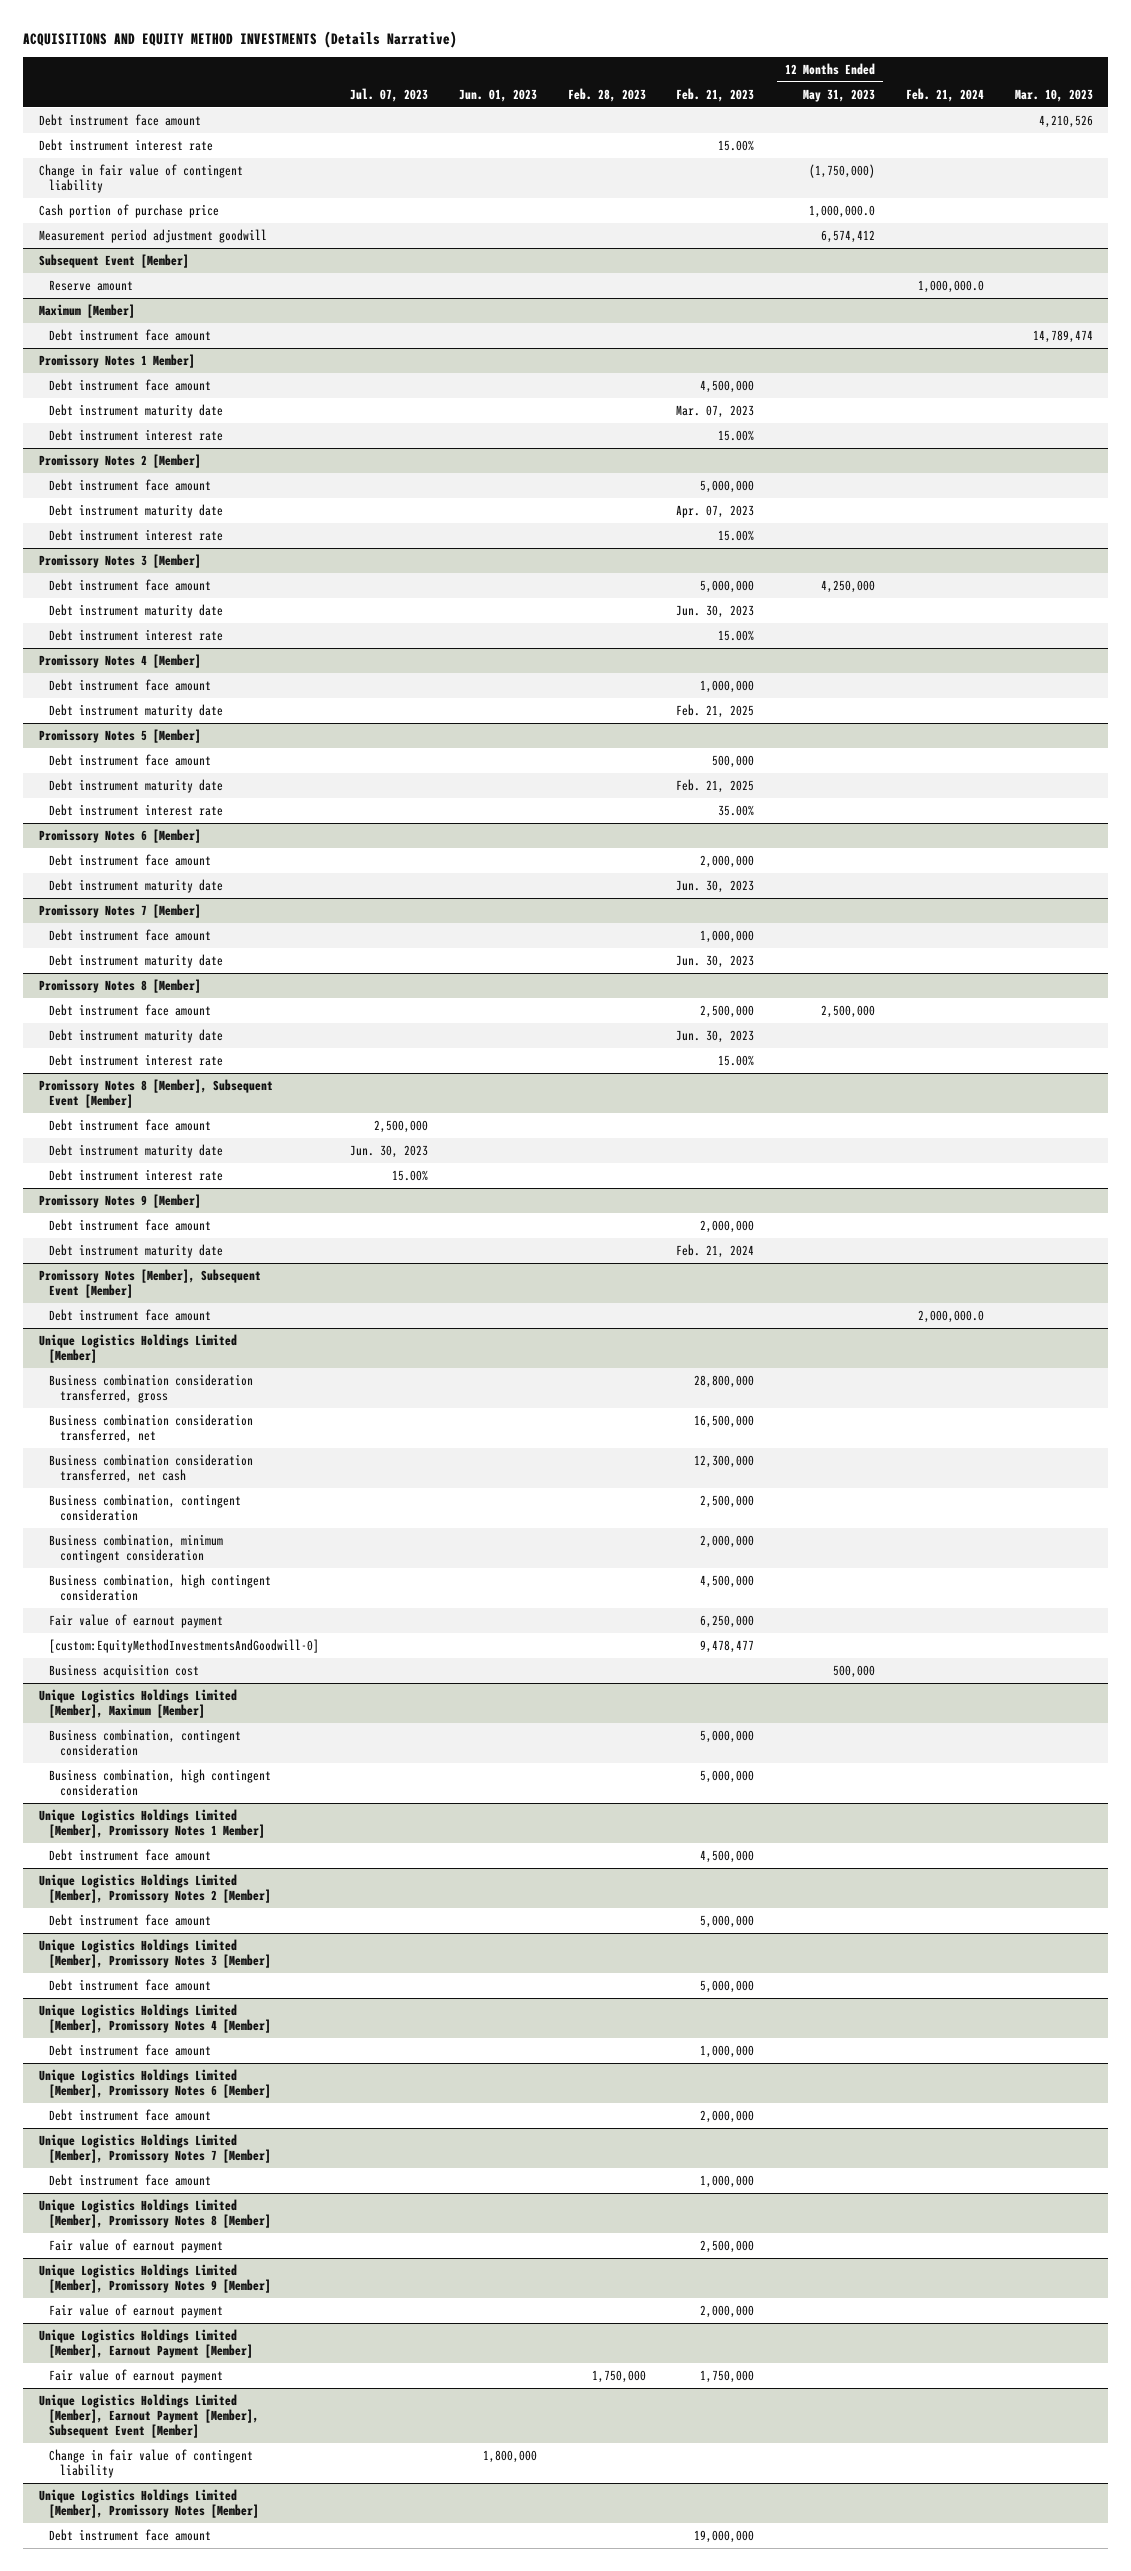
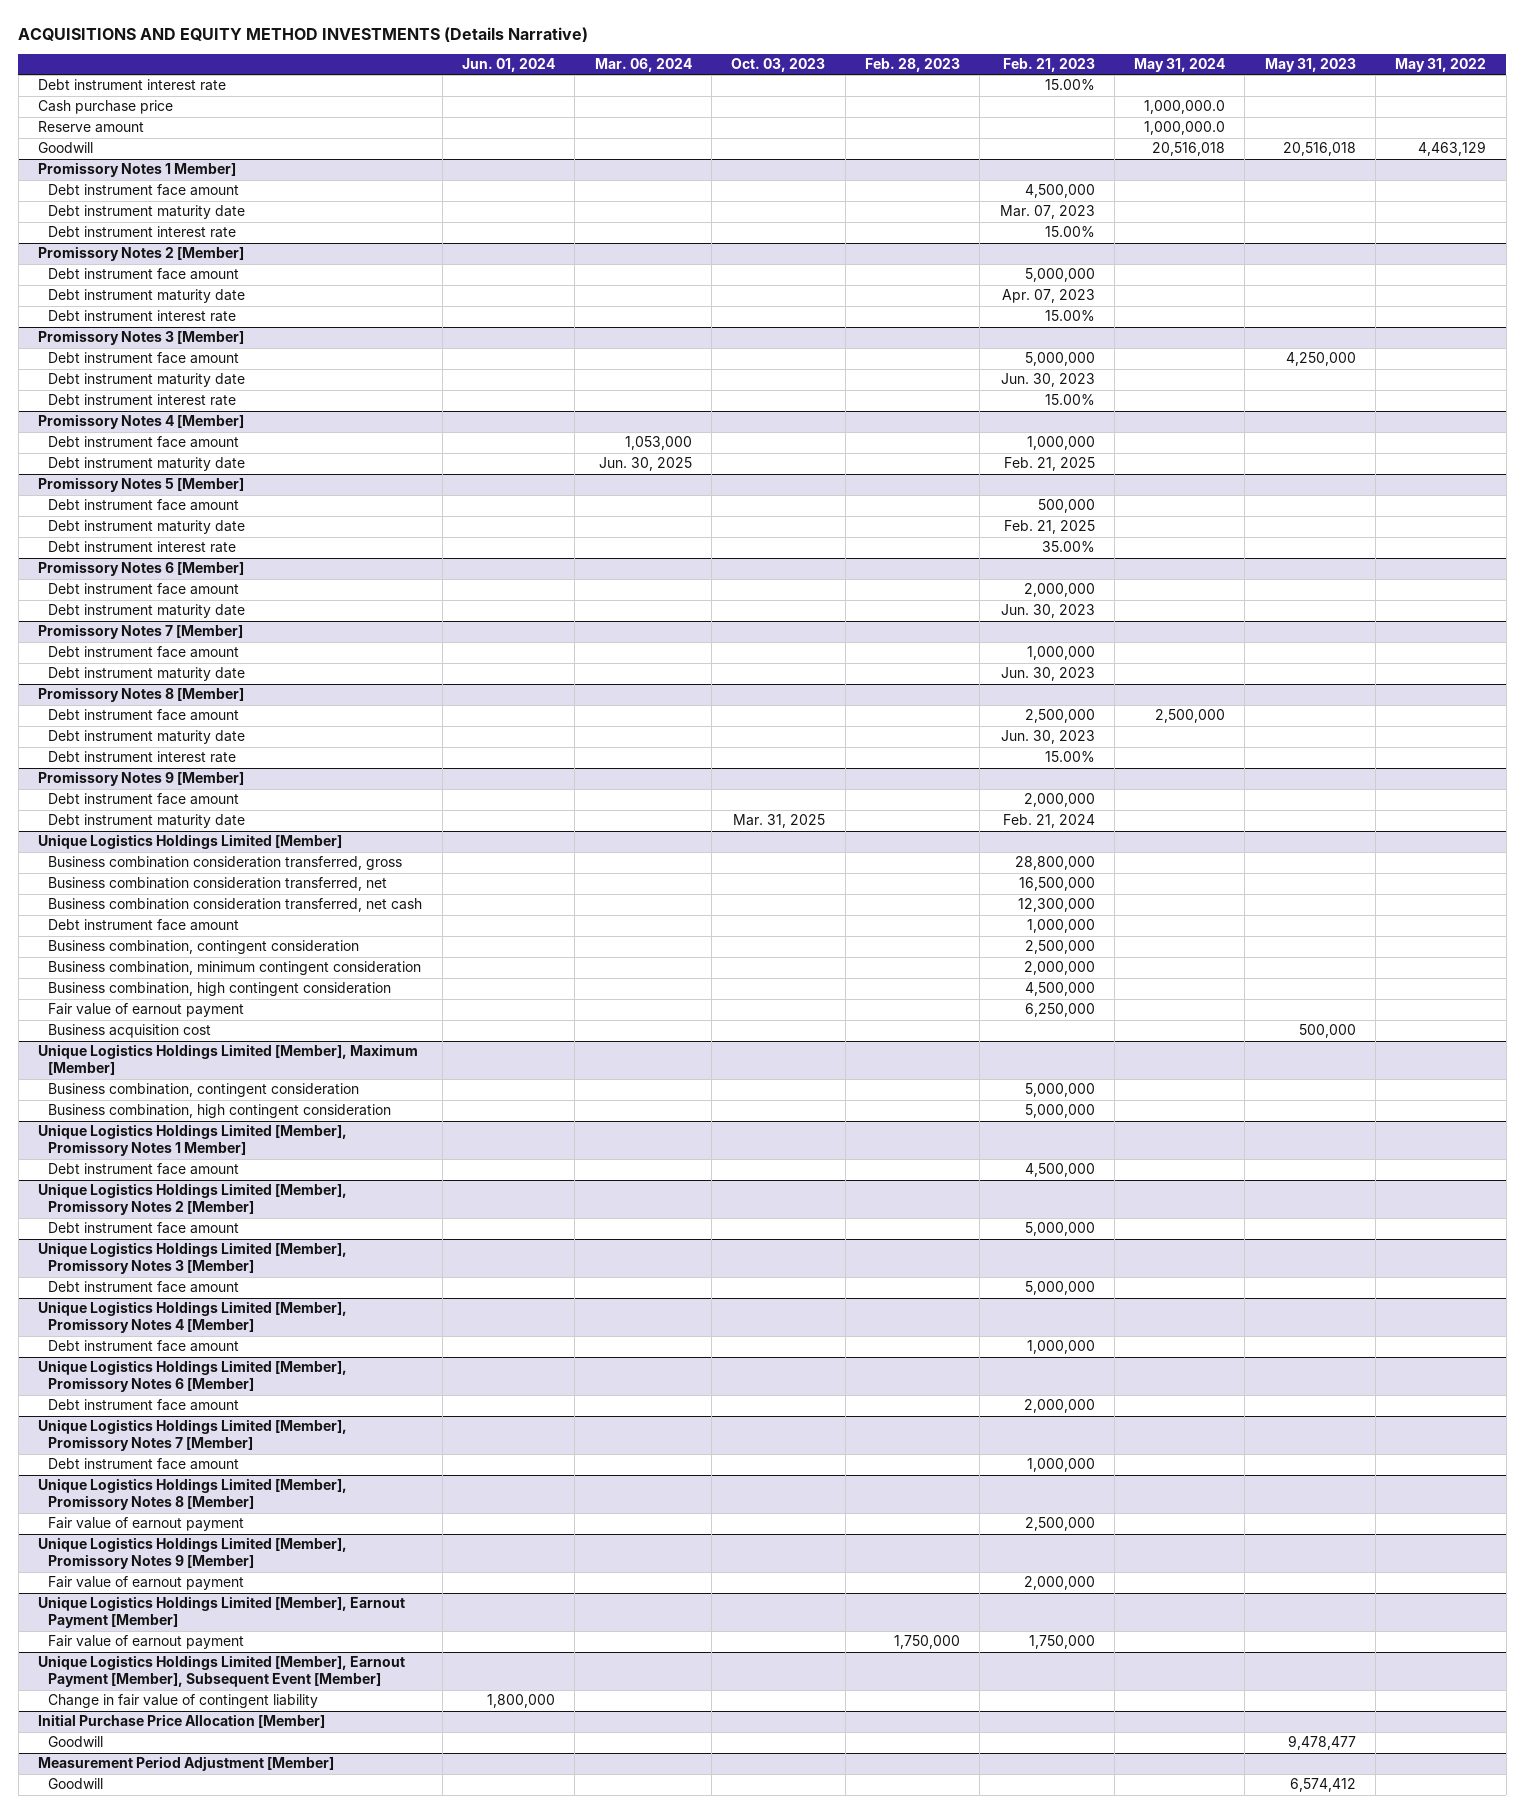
- | Jul. 07, 2023 | Jun. 01, 2023 | Feb. 28, 2023 | Feb. 21, 2023 | 12 Months Ended May 31, 2023 | Feb. 21, 2024 | Mar. 10, 2023
+ | Jun. 01, 2024 | Mar. 06, 2024 | Oct. 03, 2023 | Feb. 28, 2023 | Feb. 21, 2023 | May 31, 2024 | May 31, 2023 | May 31, 2022
- Debt instrument face amount | | | | | | | 4,210,526
- Change in fair value of contingent liability | | | | | (1,750,000) | |
- Cash portion of purchase price | | | | | 1,000,000.0 | |
- Measurement period adjustment goodwill | | | | | 6,574,412 | |
- Subsequent Event [Member]
+ Cash purchase price | | | | | | 1,000,000.0 | |
- Maximum [Member]
- Debt instrument face amount | | | | | | | 14,789,474
+ Goodwill | | | | | | 20,516,018 | 20,516,018 | 4,463,129
- Promissory Notes 8 [Member], Subsequent Event [Member]
- Debt instrument face amount | 2,500,000 | | | | | |
- Debt instrument maturity date | Jun. 30, 2023 | | | | | |
- Debt instrument interest rate | 15.00% | | | | | |
- Promissory Notes [Member], Subsequent Event [Member]
- Debt instrument face amount | | | | | | 2,000,000.0 |
@ Unique Logistics Holdings Limited [Member]
+ Debt instrument face amount | | | | | 1,000,000 | | |
- [custom:EquityMethodInvestmentsAndGoodwill-0] | | | | 9,478,477 | | |
- Unique Logistics Holdings Limited [Member], Promissory Notes [Member]
- Debt instrument face amount | | | | 19,000,000 | | |
+ Initial Purchase Price Allocation [Member]
+ Goodwill | | | | | | | 9,478,477 |
+ Measurement Period Adjustment [Member]
+ Goodwill | | | | | | | 6,574,412 |

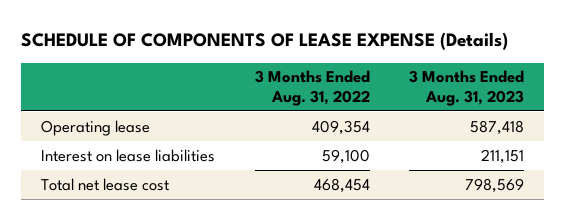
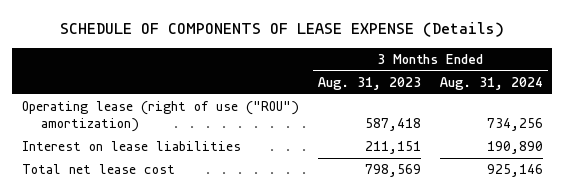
- | 3 Months Ended Aug. 31, 2022 | 3 Months Ended Aug. 31, 2023
+ | 3 Months Ended Aug. 31, 2023 | 3 Months Ended Aug. 31, 2024
- Operating lease | 409,354 | 587,418
+ Operating lease (right of use ("ROU") amortization) | 587,418 | 734,256

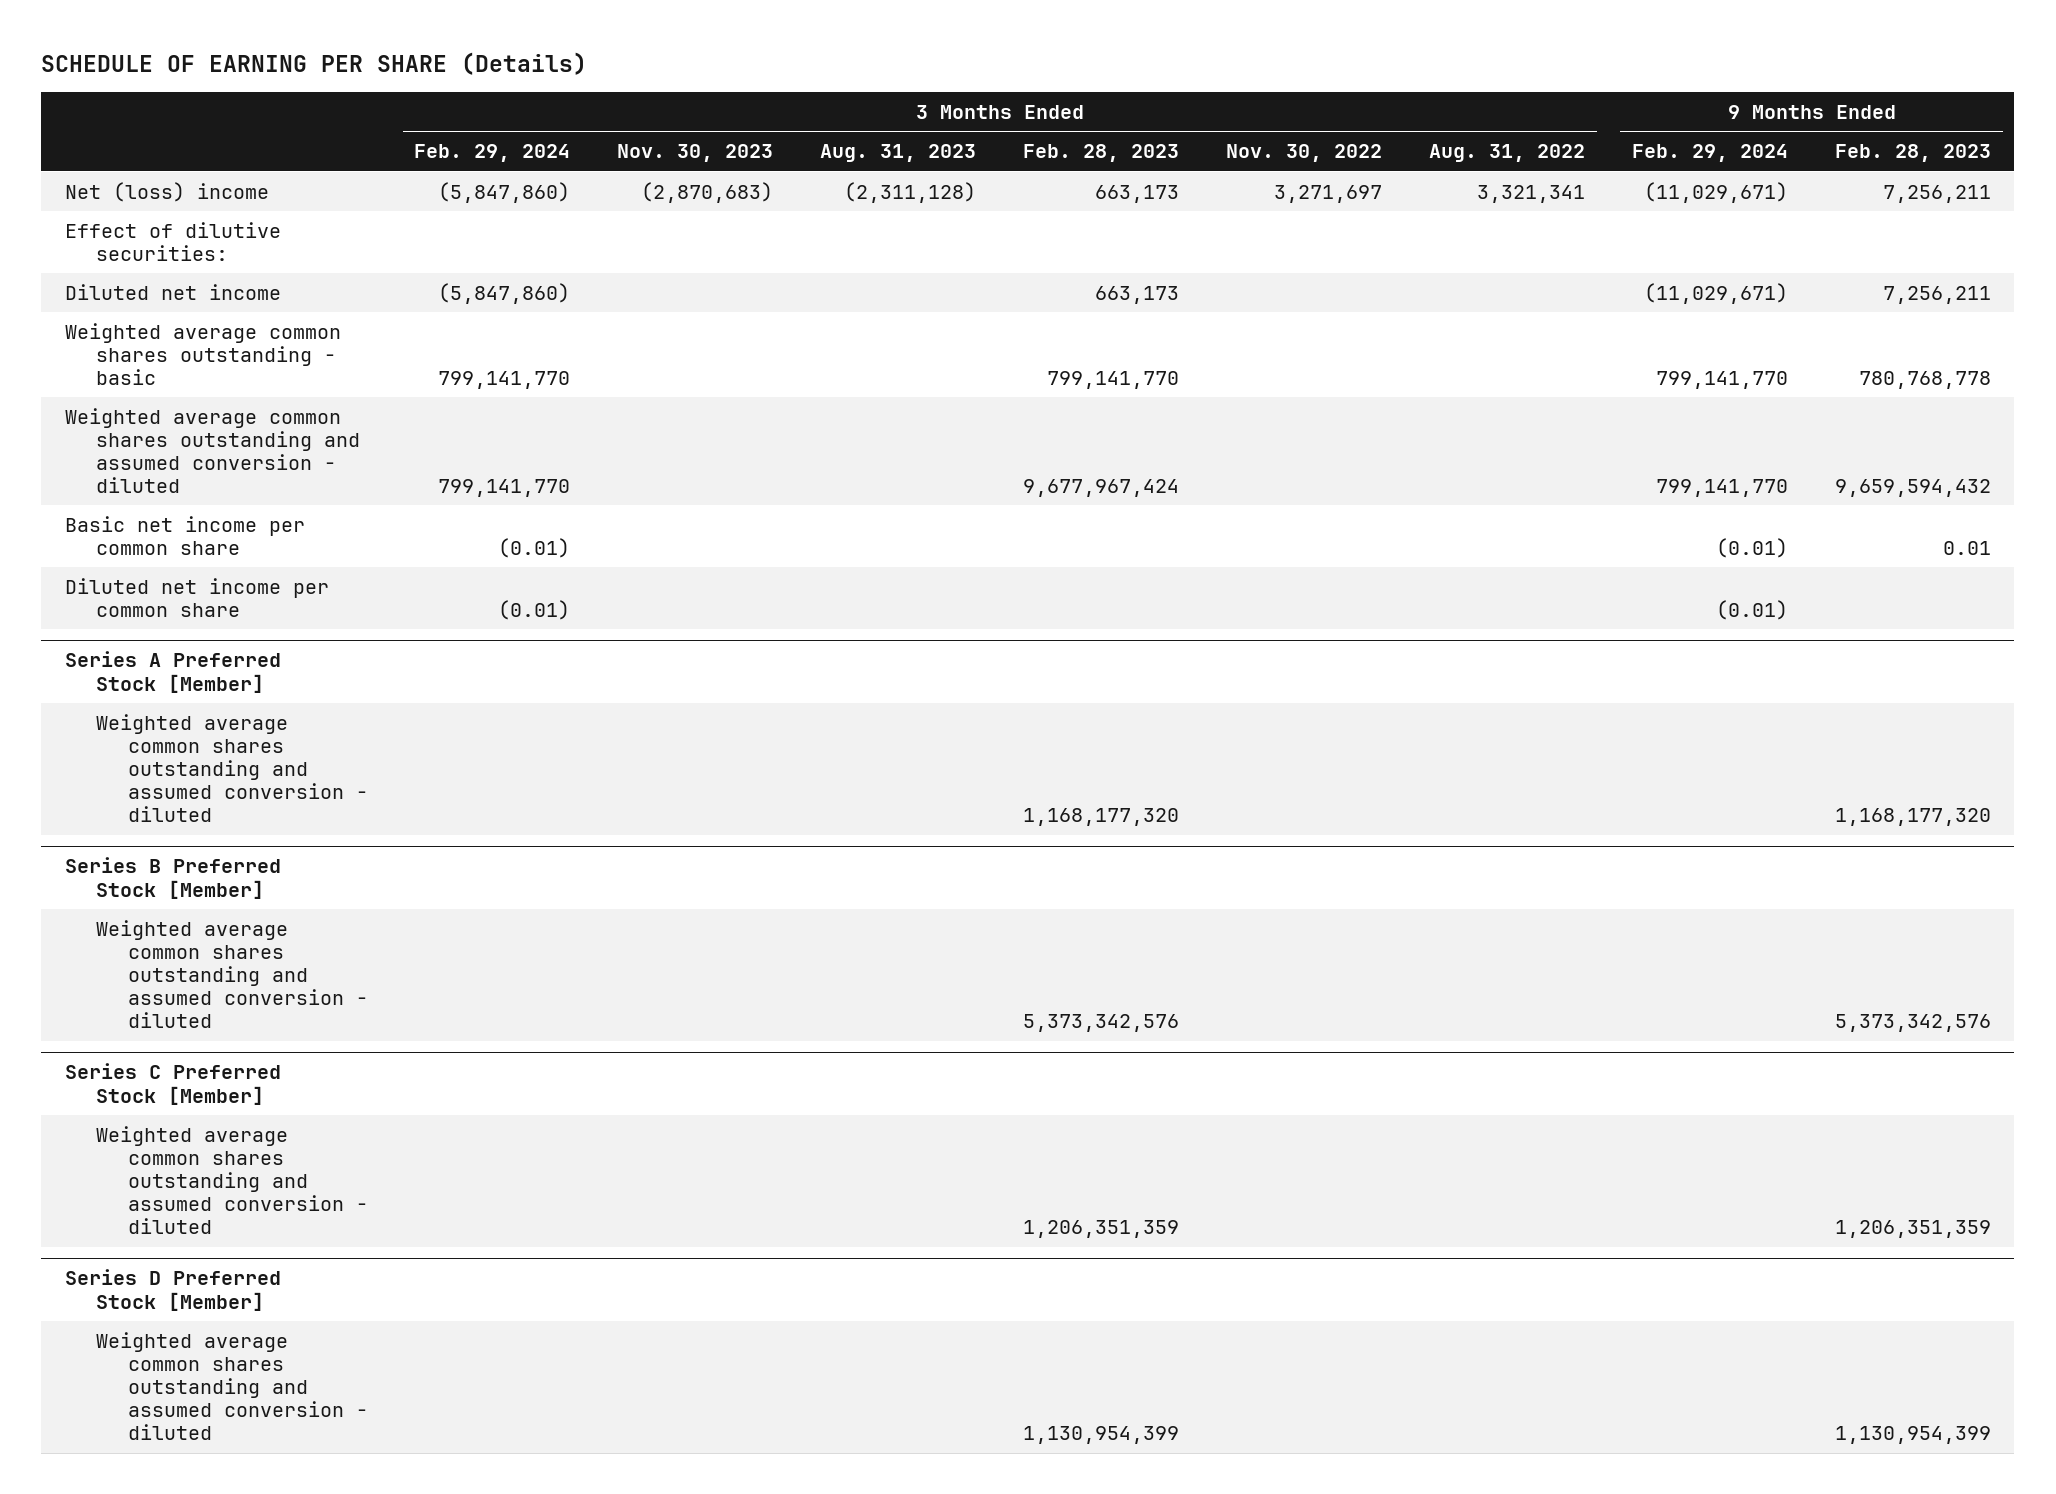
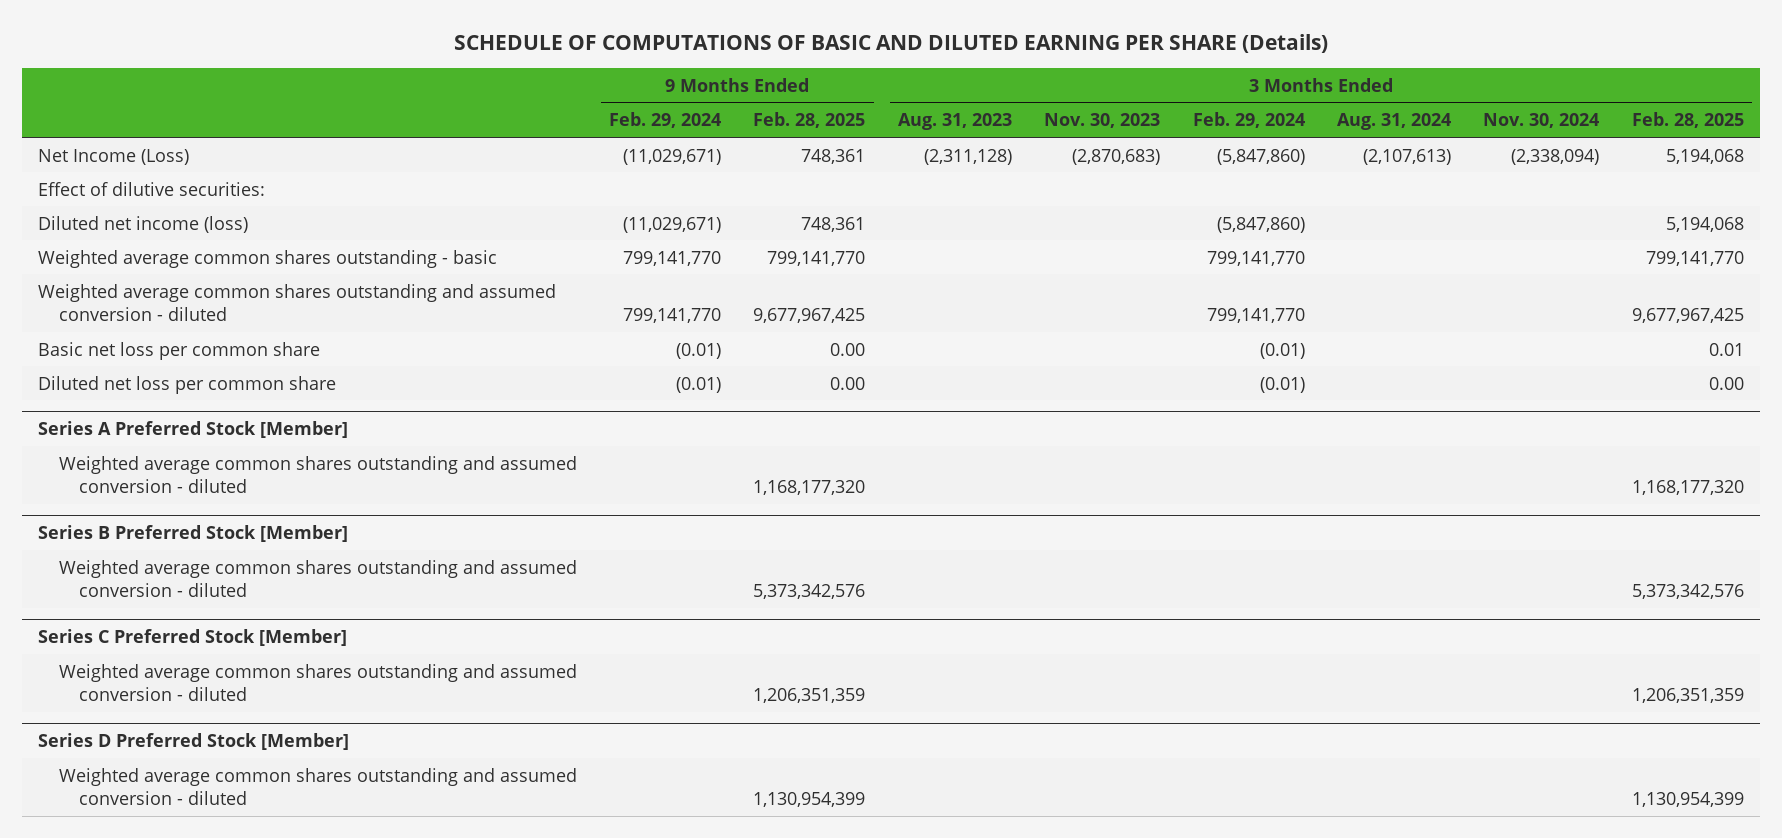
- SCHEDULE OF EARNING PER SHARE (Details)
+ SCHEDULE OF COMPUTATIONS OF BASIC AND DILUTED EARNING PER SHARE (Details)
- | 3 Months Ended Feb. 29, 2024 | 3 Months Ended Nov. 30, 2023 | 3 Months Ended Aug. 31, 2023 | 3 Months Ended Feb. 28, 2023 | 3 Months Ended Nov. 30, 2022 | 3 Months Ended Aug. 31, 2022 | 9 Months Ended Feb. 29, 2024 | 9 Months Ended Feb. 28, 2023
+ | 9 Months Ended Feb. 29, 2024 | 9 Months Ended Feb. 28, 2025 | 3 Months Ended Aug. 31, 2023 | 3 Months Ended Nov. 30, 2023 | 3 Months Ended Feb. 29, 2024 | 3 Months Ended Aug. 31, 2024 | 3 Months Ended Nov. 30, 2024 | 3 Months Ended Feb. 28, 2025
- Net (loss) income | (5,847,860) | (2,870,683) | (2,311,128) | 663,173 | 3,271,697 | 3,321,341 | (11,029,671) | 7,256,211
+ Net Income (Loss) | (11,029,671) | 748,361 | (2,311,128) | (2,870,683) | (5,847,860) | (2,107,613) | (2,338,094) | 5,194,068
- Diluted net income | (5,847,860) | | | 663,173 | | | (11,029,671) | 7,256,211
+ Diluted net income (loss) | (11,029,671) | 748,361 | | | (5,847,860) | | | 5,194,068
- Basic net income per common share | (0.01) | | | | | | (0.01) | 0.01
- Diluted net income per common share | (0.01) | | | | | | (0.01) |
+ Basic net loss per common share | (0.01) | 0.00 | | | (0.01) | | | 0.01
+ Diluted net loss per common share | (0.01) | 0.00 | | | (0.01) | | | 0.00

